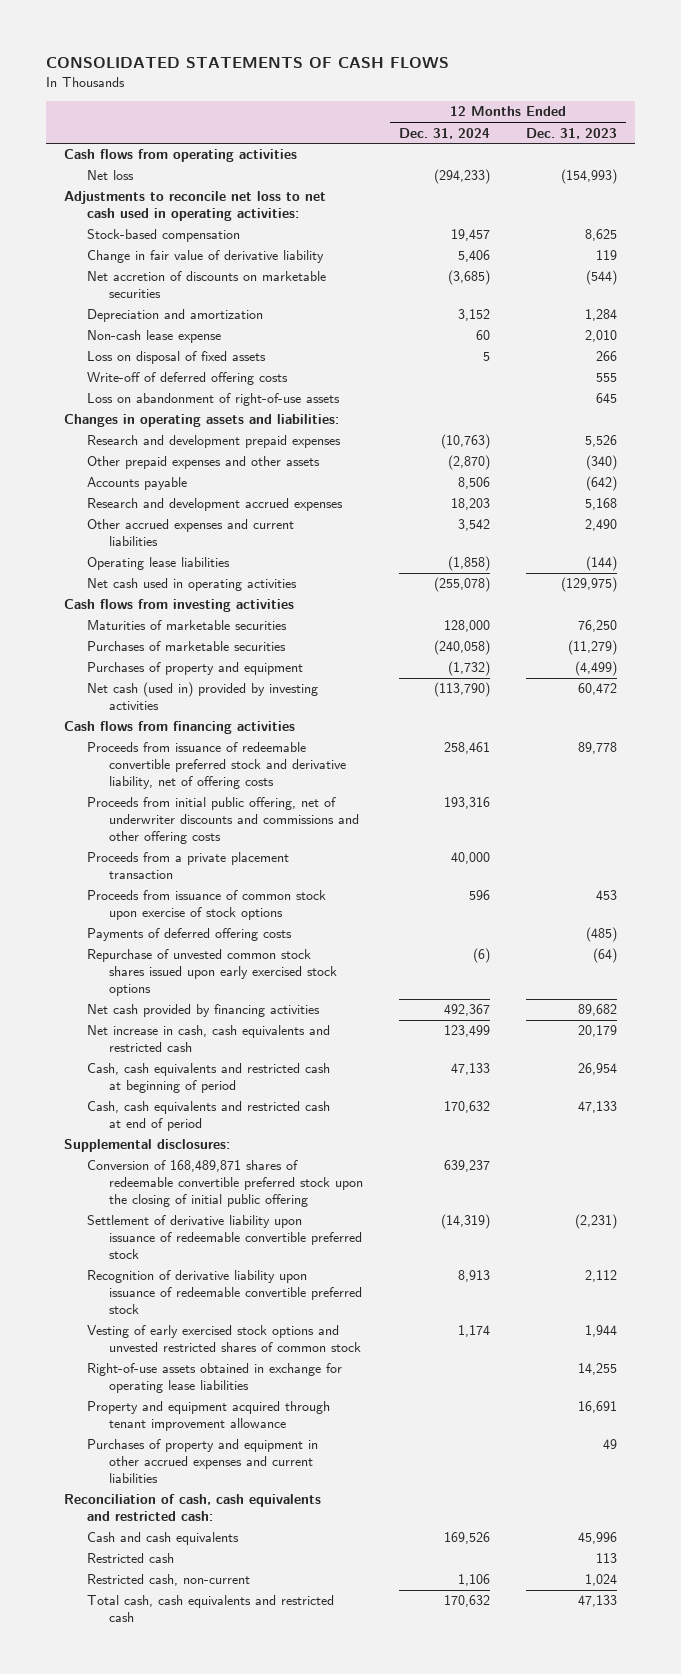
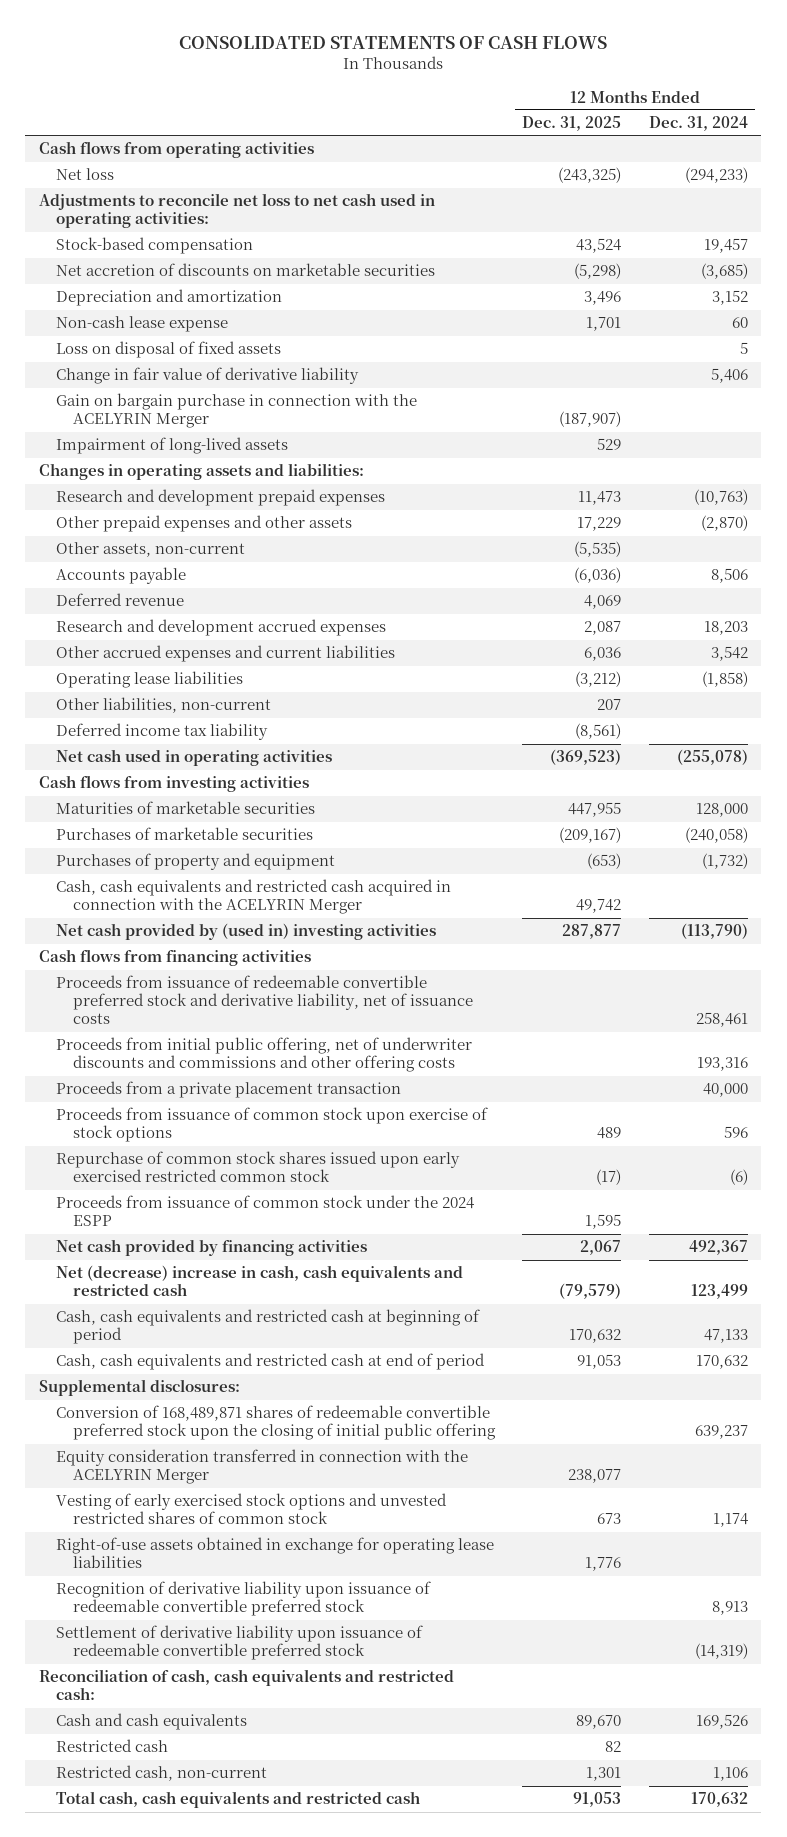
- | 12 Months Ended Dec. 31, 2024 | 12 Months Ended Dec. 31, 2023
+ | 12 Months Ended Dec. 31, 2025 | 12 Months Ended Dec. 31, 2024
- Write-off of deferred offering costs | | 555
- Loss on abandonment of right-of-use assets | | 645
moved down: Change in fair value of derivative liability | | 5,406
+ Gain on bargain purchase in connection with the ACELYRIN Merger | (187,907) |
+ Impairment of long-lived assets | 529 |
+ Other assets, non-current | (5,535) |
+ Deferred revenue | 4,069 |
+ Other liabilities, non-current | 207 |
+ Deferred income tax liability | (8,561) |
- Net cash (used in) provided by investing activities | (113,790) | 60,472
+ Cash, cash equivalents and restricted cash acquired in connection with the ACELYRIN Merger | 49,742 |
+ Net cash provided by (used in) investing activities | 287,877 | (113,790)
- Proceeds from issuance of redeemable convertible preferred stock and derivative liability, net of offering costs | 258,461 | 89,778
+ Proceeds from issuance of redeemable convertible preferred stock and derivative liability, net of issuance costs | | 258,461
- Payments of deferred offering costs | | (485)
- Repurchase of unvested common stock shares issued upon early exercised stock options | (6) | (64)
+ Repurchase of common stock shares issued upon early exercised restricted common stock | (17) | (6)
+ Proceeds from issuance of common stock under the 2024 ESPP | 1,595 |
- Net increase in cash, cash equivalents and restricted cash | 123,499 | 20,179
+ Net (decrease) increase in cash, cash equivalents and restricted cash | (79,579) | 123,499
+ Equity consideration transferred in connection with the ACELYRIN Merger | 238,077 |
- Property and equipment acquired through tenant improvement allowance | | 16,691
- Purchases of property and equipment in other accrued expenses and current liabilities | | 49
moved down: Recognition of derivative liability upon issuance of redeemable convertible preferred stock | | 8,913
moved down: Settlement of derivative liability upon issuance of redeemable convertible preferred stock | | (14,319)

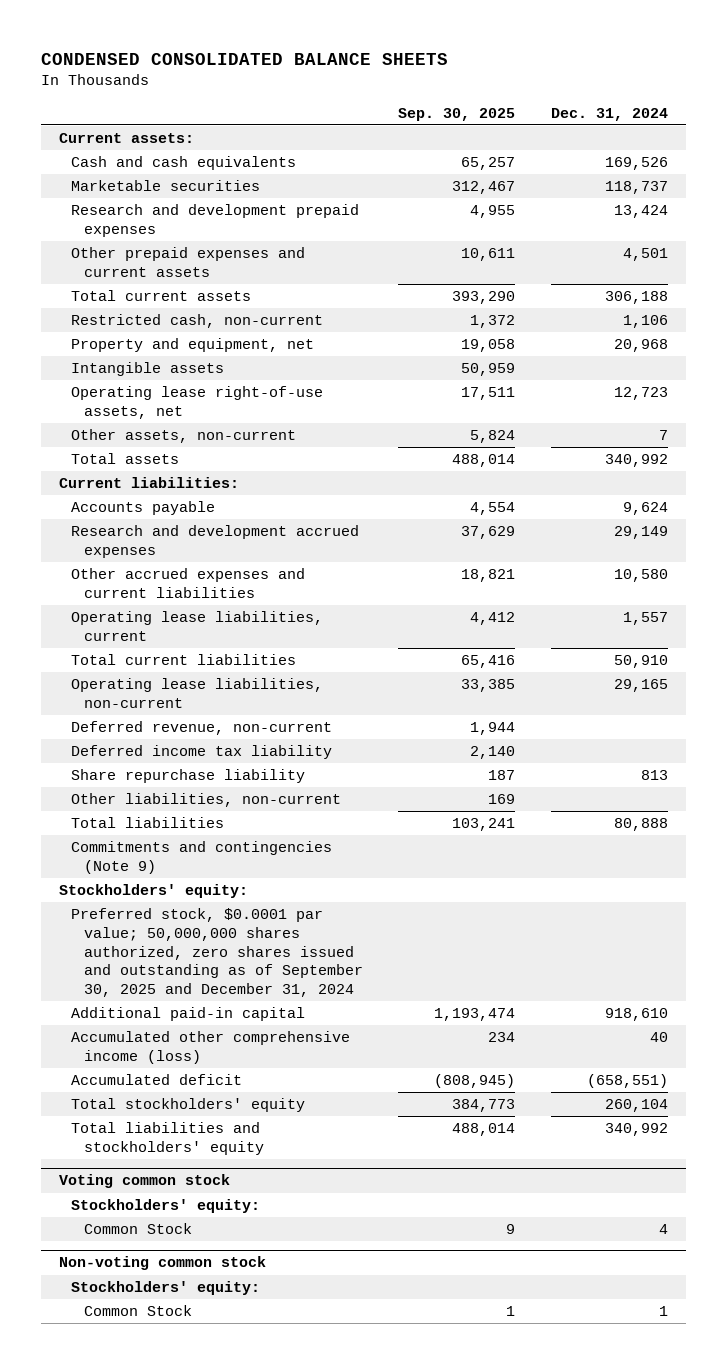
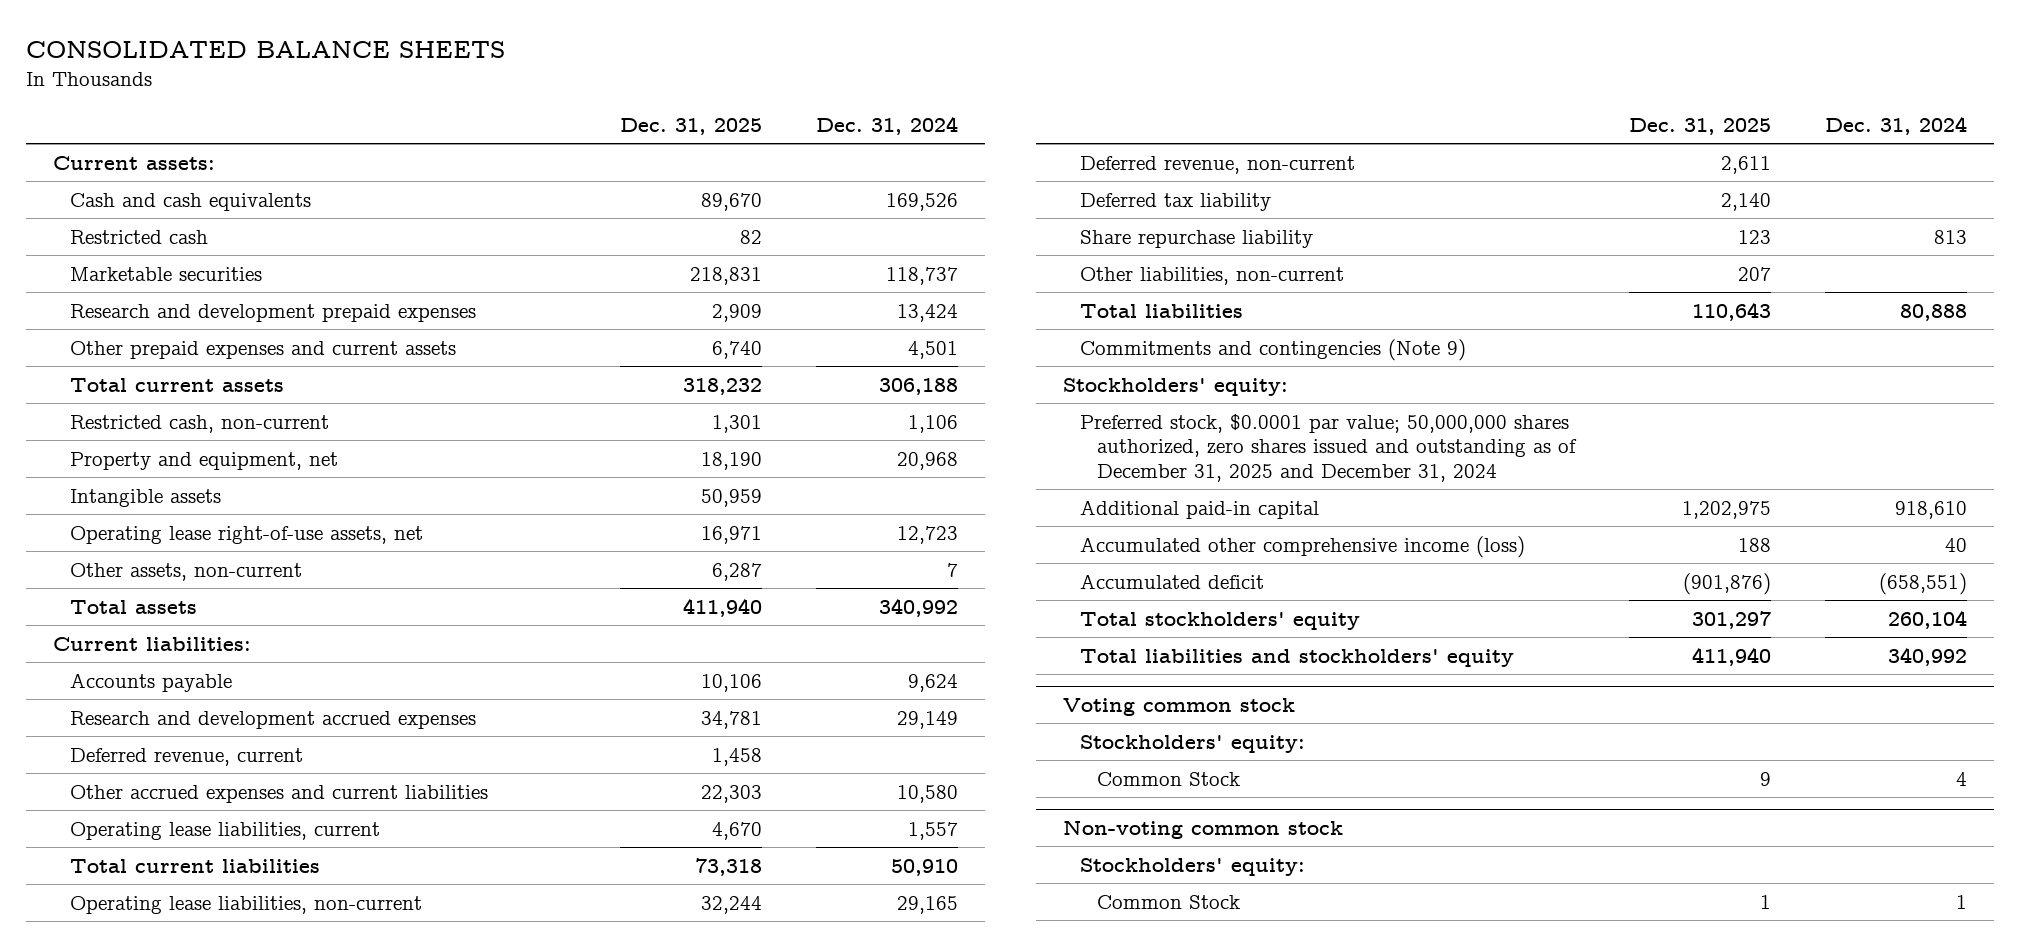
- CONDENSED CONSOLIDATED BALANCE SHEETS
+ CONSOLIDATED BALANCE SHEETS
- | Sep. 30, 2025 | Dec. 31, 2024
+ | Dec. 31, 2025 | Dec. 31, 2024
+ Restricted cash | 82 |
+ Deferred revenue, current | 1,458 |
- Deferred income tax liability | 2,140 |
+ Deferred tax liability | 2,140 |
- Preferred stock, $0.0001 par value; 50,000,000 shares authorized, zero shares issued and outstanding as of September 30, 2025 and December 31, 2024
+ Preferred stock, $0.0001 par value; 50,000,000 shares authorized, zero shares issued and outstanding as of December 31, 2025 and December 31, 2024

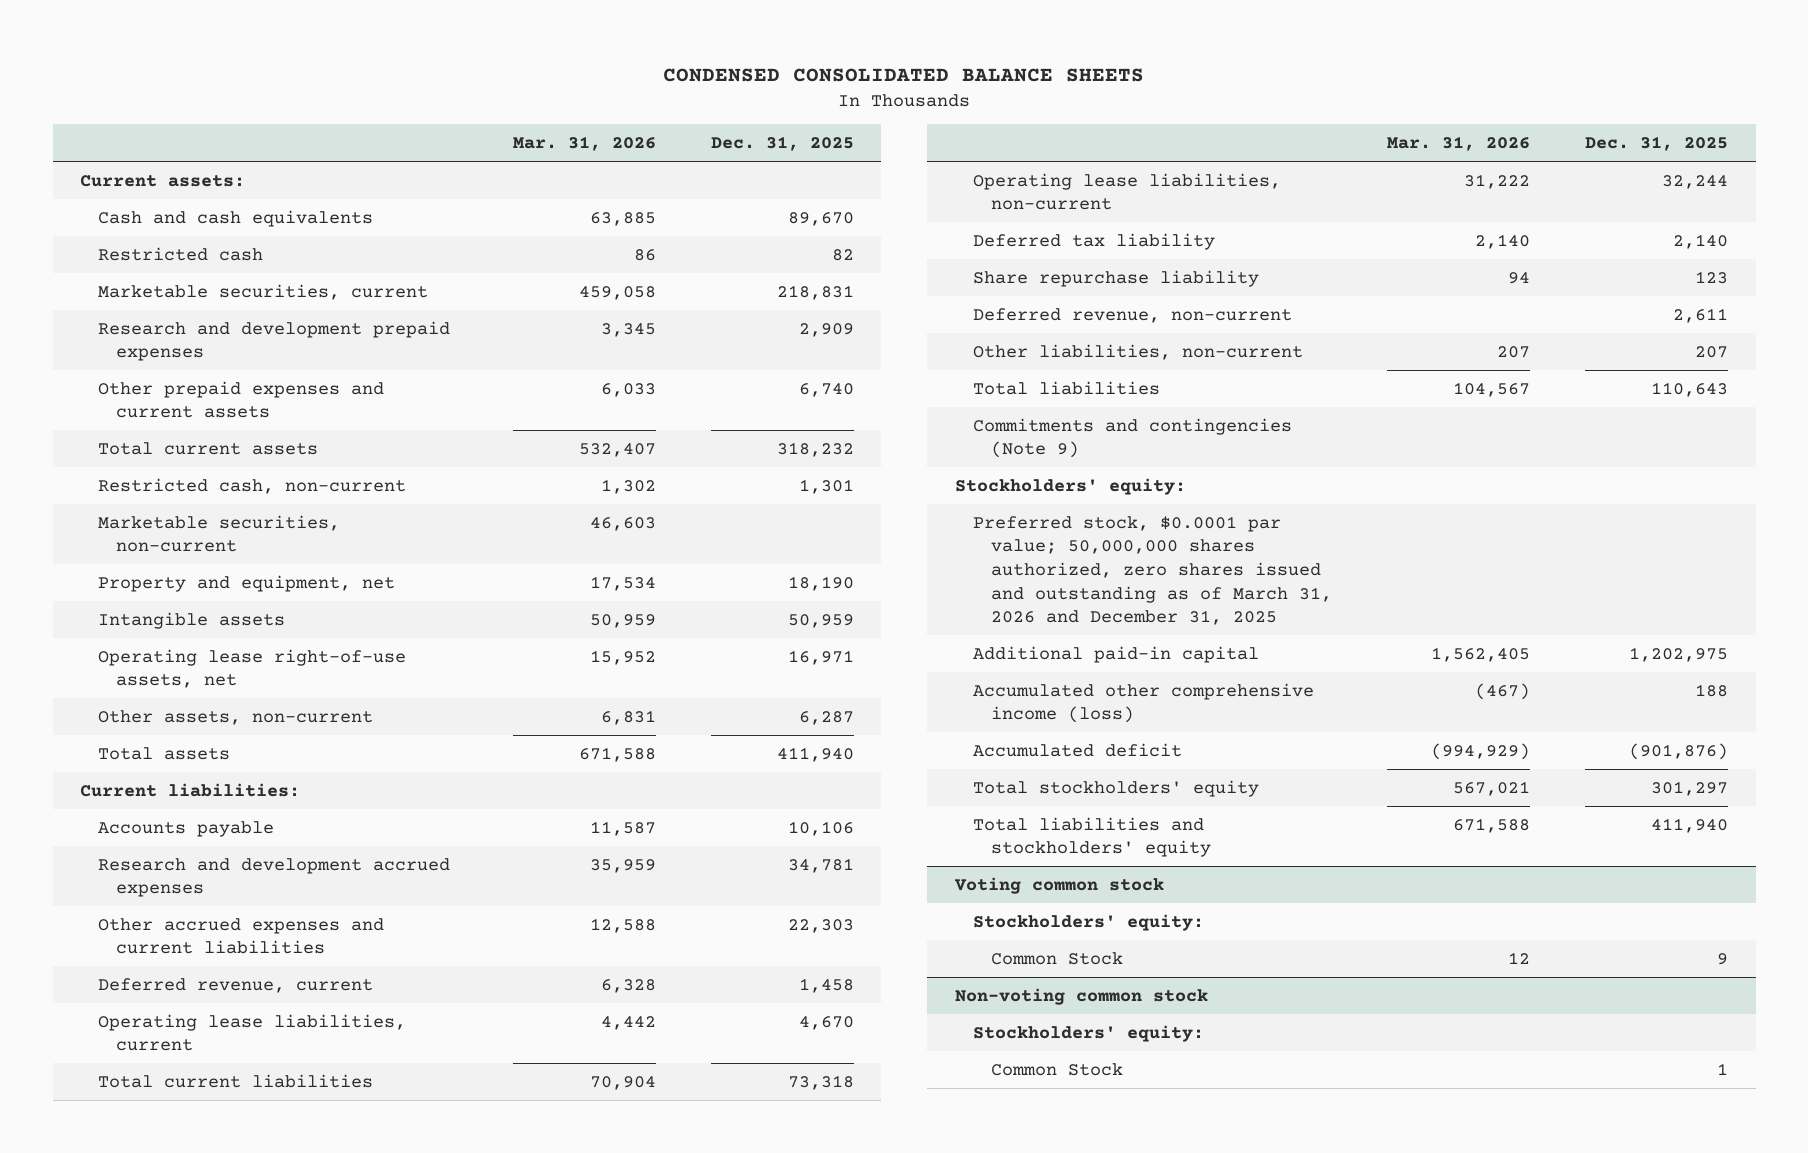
- CONSOLIDATED BALANCE SHEETS
+ CONDENSED CONSOLIDATED BALANCE SHEETS
- | Dec. 31, 2025 | Dec. 31, 2024
+ | Mar. 31, 2026 | Dec. 31, 2025
- Marketable securities | 218,831 | 118,737
+ Marketable securities, current | 459,058 | 218,831
+ Marketable securities, non-current | 46,603 |
moved down: Deferred revenue, current | 6,328 | 1,458
moved down: Deferred revenue, non-current | | 2,611
- Preferred stock, $0.0001 par value; 50,000,000 shares authorized, zero shares issued and outstanding as of December 31, 2025 and December 31, 2024
+ Preferred stock, $0.0001 par value; 50,000,000 shares authorized, zero shares issued and outstanding as of March 31, 2026 and December 31, 2025

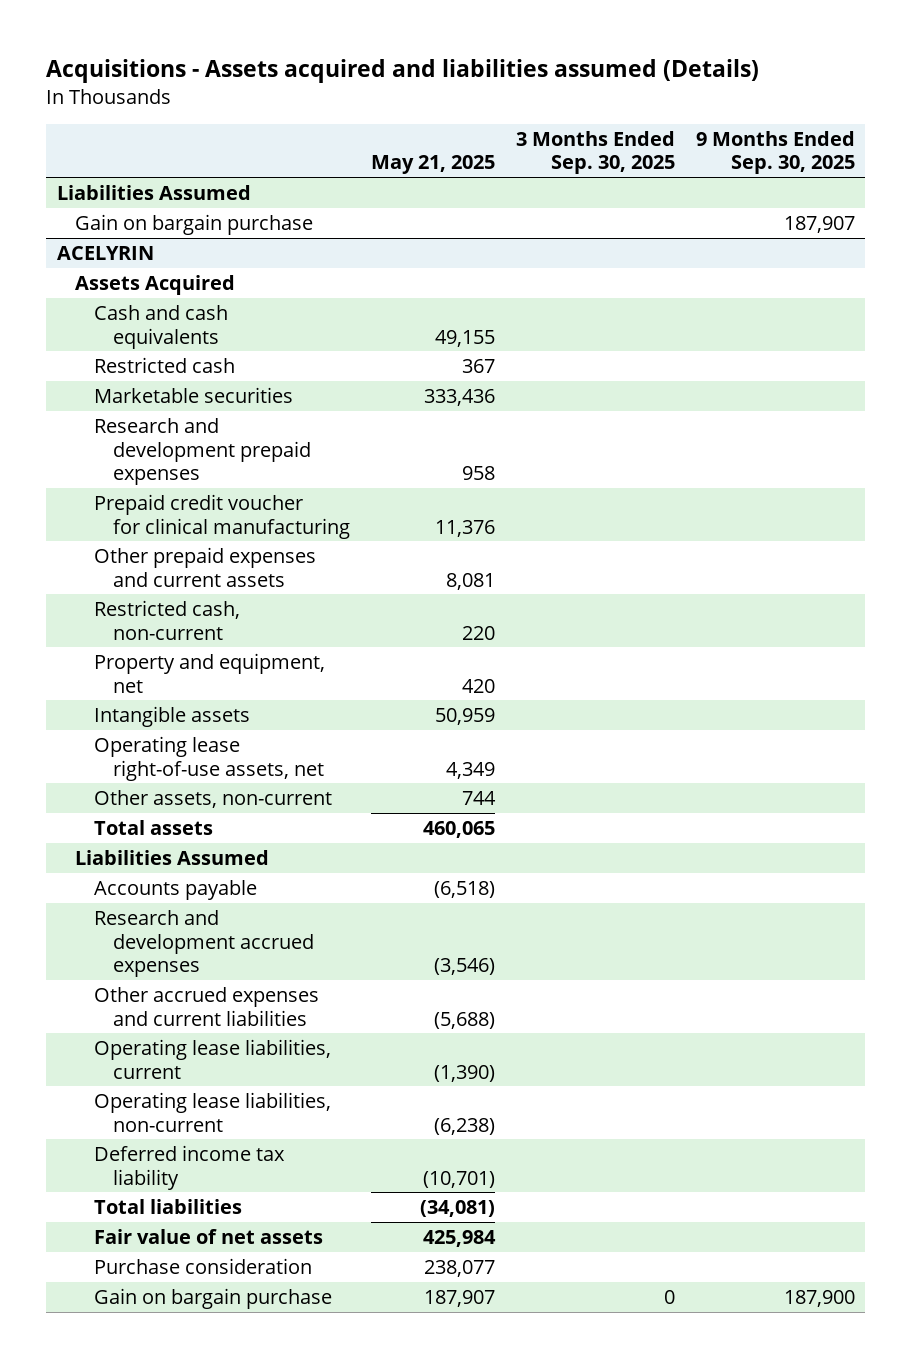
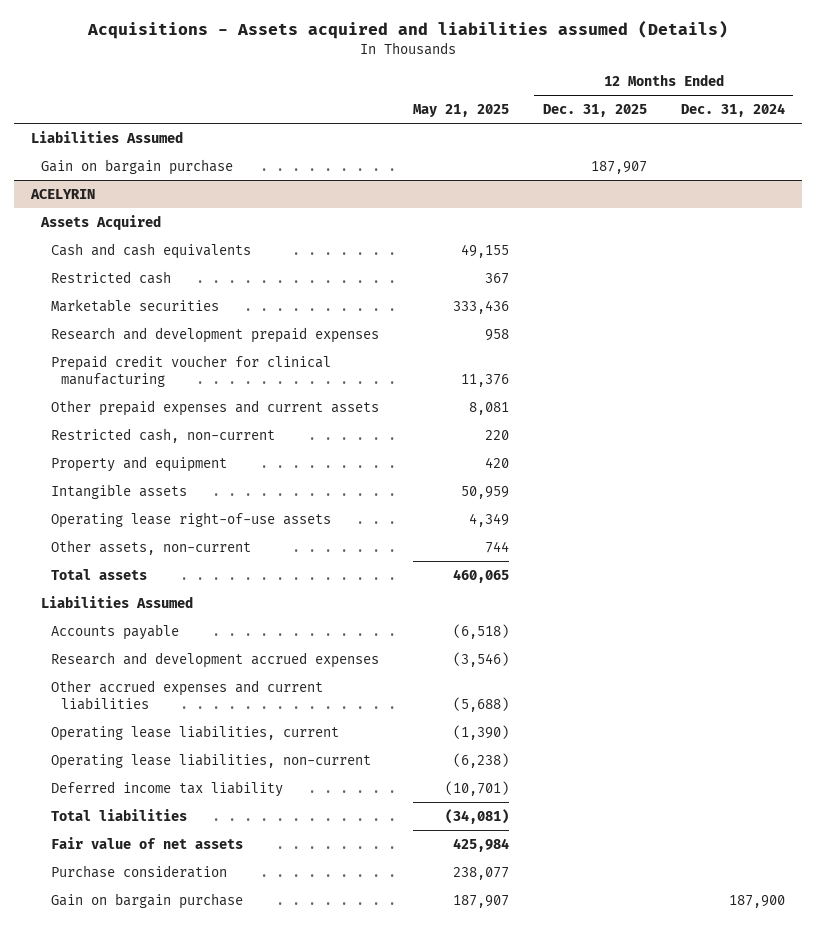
- | May 21, 2025 | 3 Months Ended Sep. 30, 2025 | 9 Months Ended Sep. 30, 2025
+ | May 21, 2025 | 12 Months Ended Dec. 31, 2025 | 12 Months Ended Dec. 31, 2024
@ ACELYRIN
- Property and equipment, net | 420 | |
+ Property and equipment | 420 | |
- Operating lease right-of-use assets, net | 4,349 | |
+ Operating lease right-of-use assets | 4,349 | |

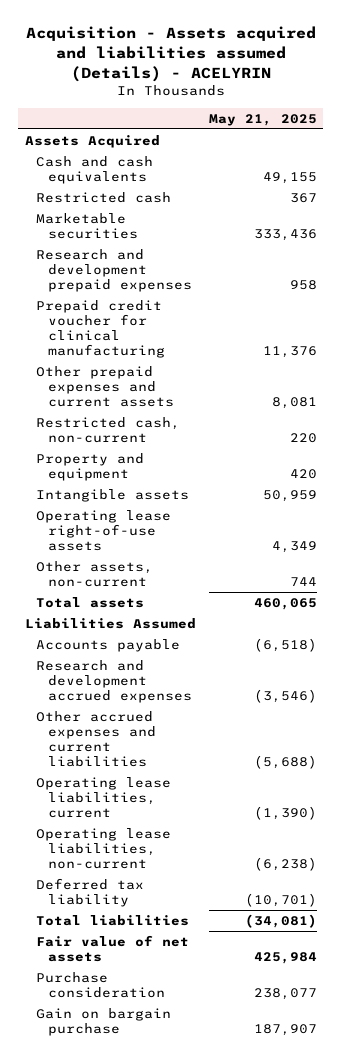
- Acquisitions - Assets acquired and liabilities assumed (Details)
+ Acquisition - Assets acquired and liabilities assumed (Details) - ACELYRIN
- | May 21, 2025 | 12 Months Ended Dec. 31, 2025 | 12 Months Ended Dec. 31, 2024
+ | May 21, 2025
- Liabilities Assumed
- Gain on bargain purchase | | 187,907 |
- ACELYRIN
- Deferred income tax liability | (10,701) | |
+ Deferred tax liability | (10,701)

